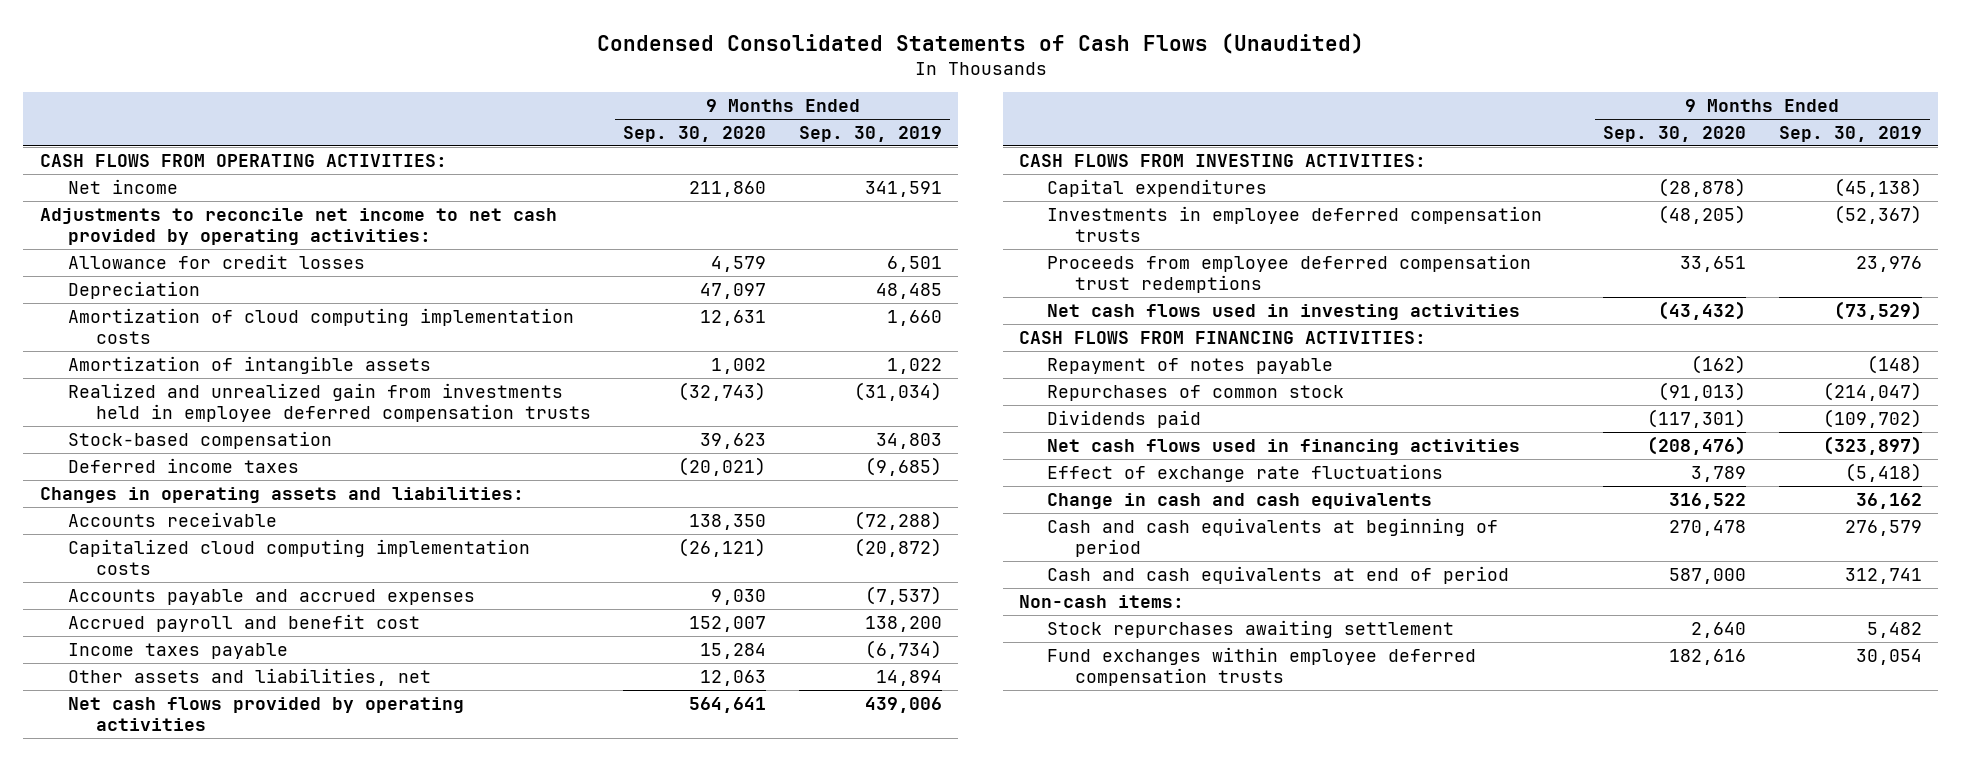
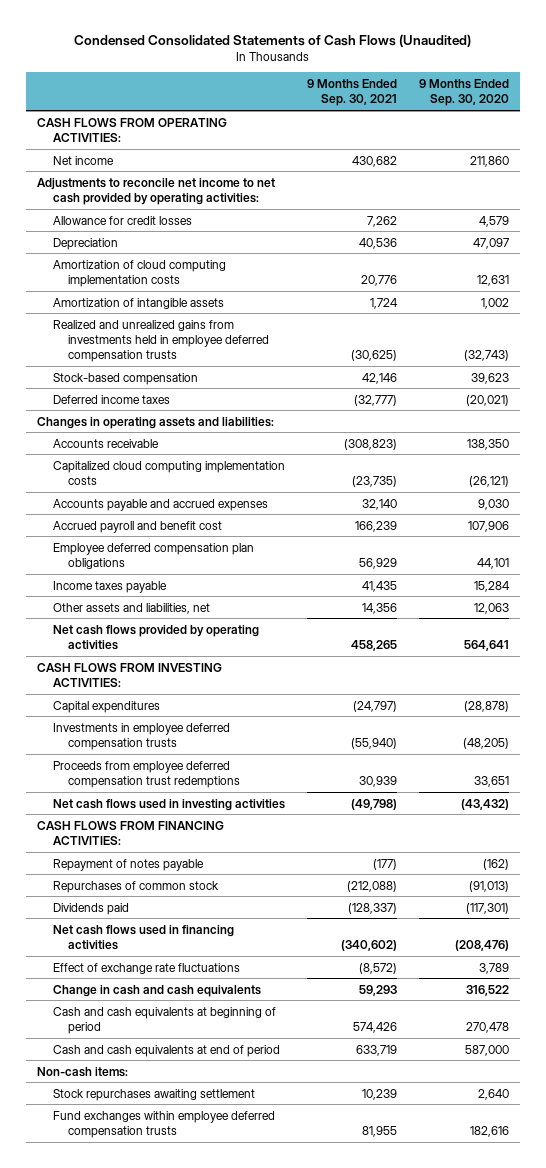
- | 9 Months Ended Sep. 30, 2020 | 9 Months Ended Sep. 30, 2019
+ | 9 Months Ended Sep. 30, 2021 | 9 Months Ended Sep. 30, 2020
- Realized and unrealized gain from investments held in employee deferred compensation trusts | (32,743) | (31,034)
+ Realized and unrealized gains from investments held in employee deferred compensation trusts | (30,625) | (32,743)
- Accrued payroll and benefit cost | 152,007 | 138,200
+ Accrued payroll and benefit cost | 166,239 | 107,906
+ Employee deferred compensation plan obligations | 56,929 | 44,101

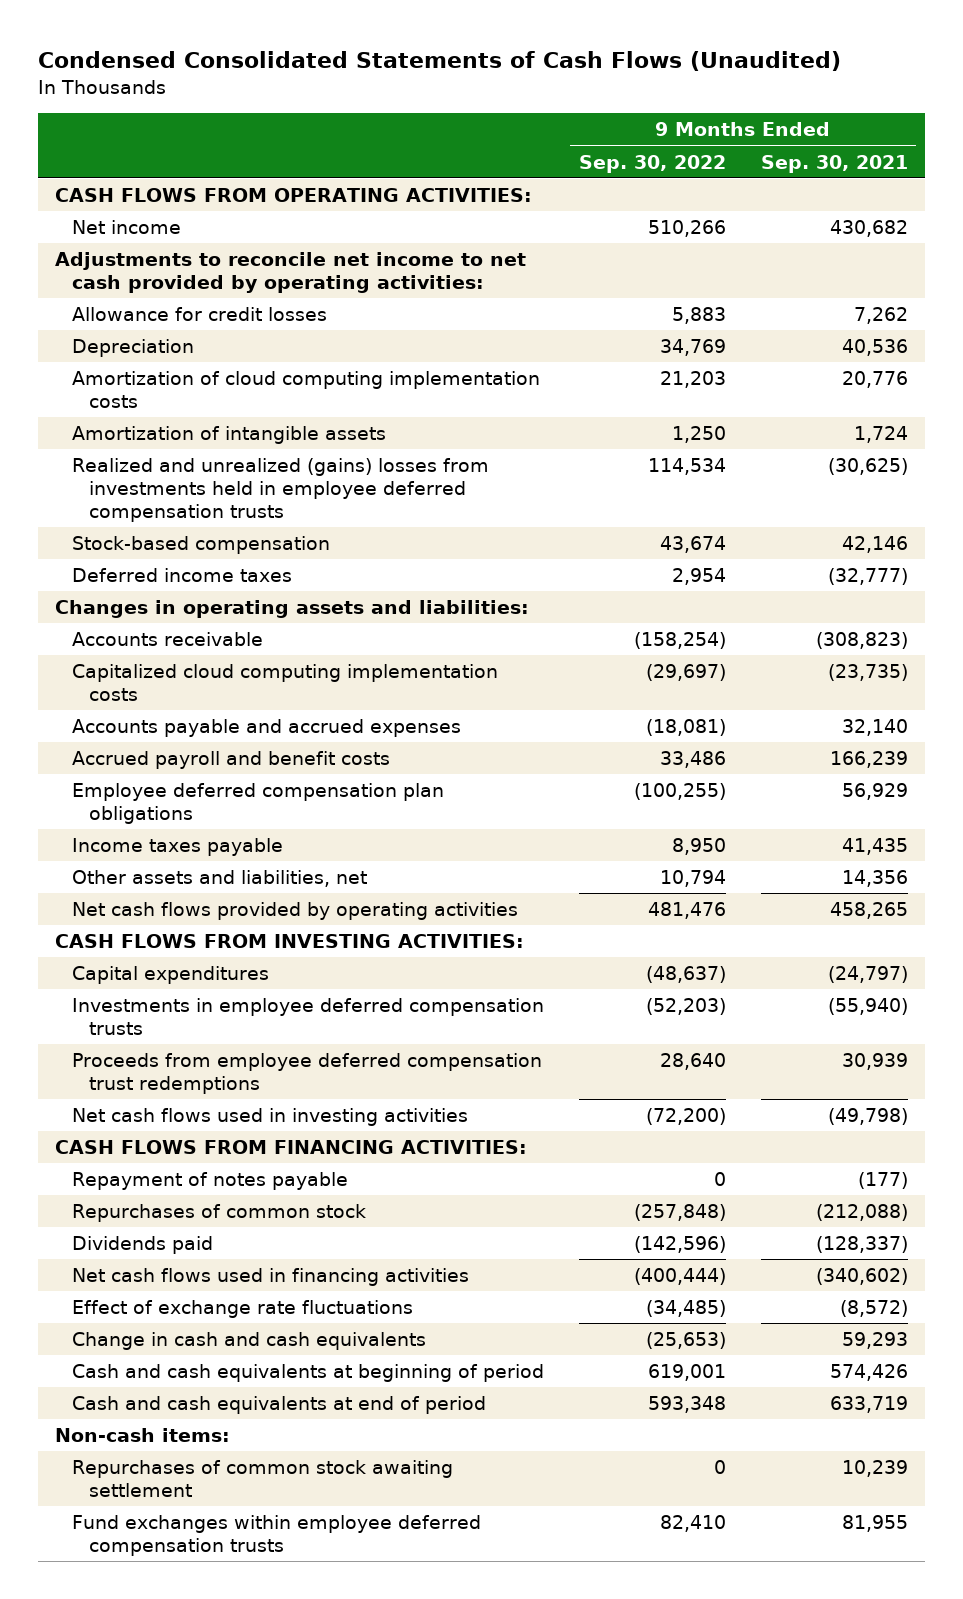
- | 9 Months Ended Sep. 30, 2021 | 9 Months Ended Sep. 30, 2020
+ | 9 Months Ended Sep. 30, 2022 | 9 Months Ended Sep. 30, 2021
- Realized and unrealized gains from investments held in employee deferred compensation trusts | (30,625) | (32,743)
+ Realized and unrealized (gains) losses from investments held in employee deferred compensation trusts | 114,534 | (30,625)
- Accrued payroll and benefit cost | 166,239 | 107,906
+ Accrued payroll and benefit costs | 33,486 | 166,239
- Stock repurchases awaiting settlement | 10,239 | 2,640
+ Repurchases of common stock awaiting settlement | 0 | 10,239

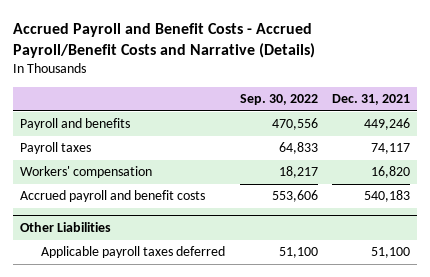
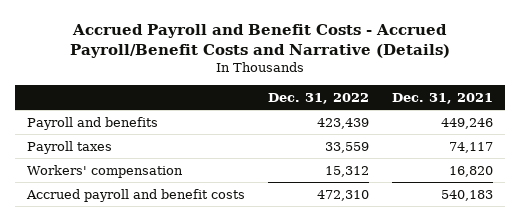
- | Sep. 30, 2022 | Dec. 31, 2021
+ | Dec. 31, 2022 | Dec. 31, 2021
- Other Liabilities
- Applicable payroll taxes deferred | 51,100 | 51,100

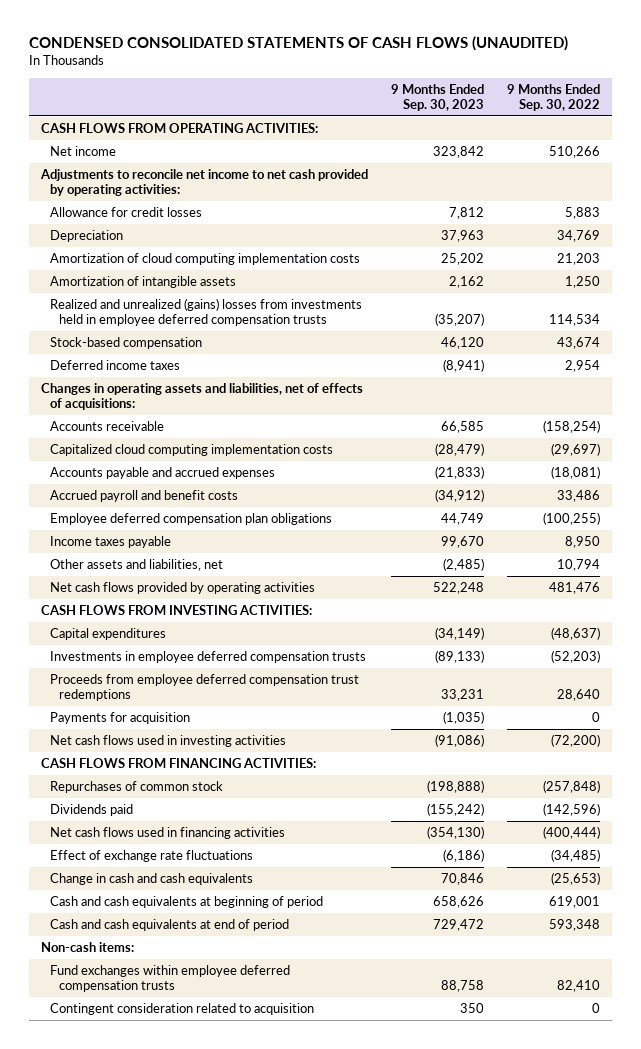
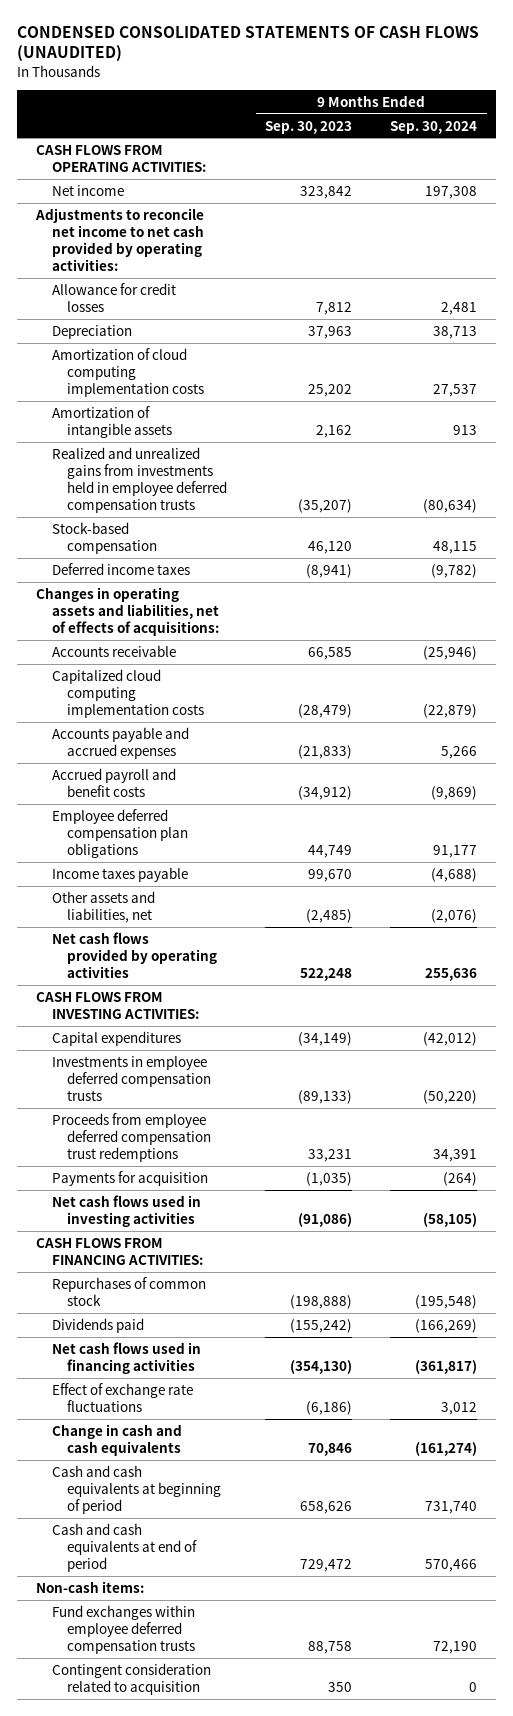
- | 9 Months Ended Sep. 30, 2023 | 9 Months Ended Sep. 30, 2022
+ | 9 Months Ended Sep. 30, 2023 | 9 Months Ended Sep. 30, 2024
- Realized and unrealized (gains) losses from investments held in employee deferred compensation trusts | (35,207) | 114,534
+ Realized and unrealized gains from investments held in employee deferred compensation trusts | (35,207) | (80,634)

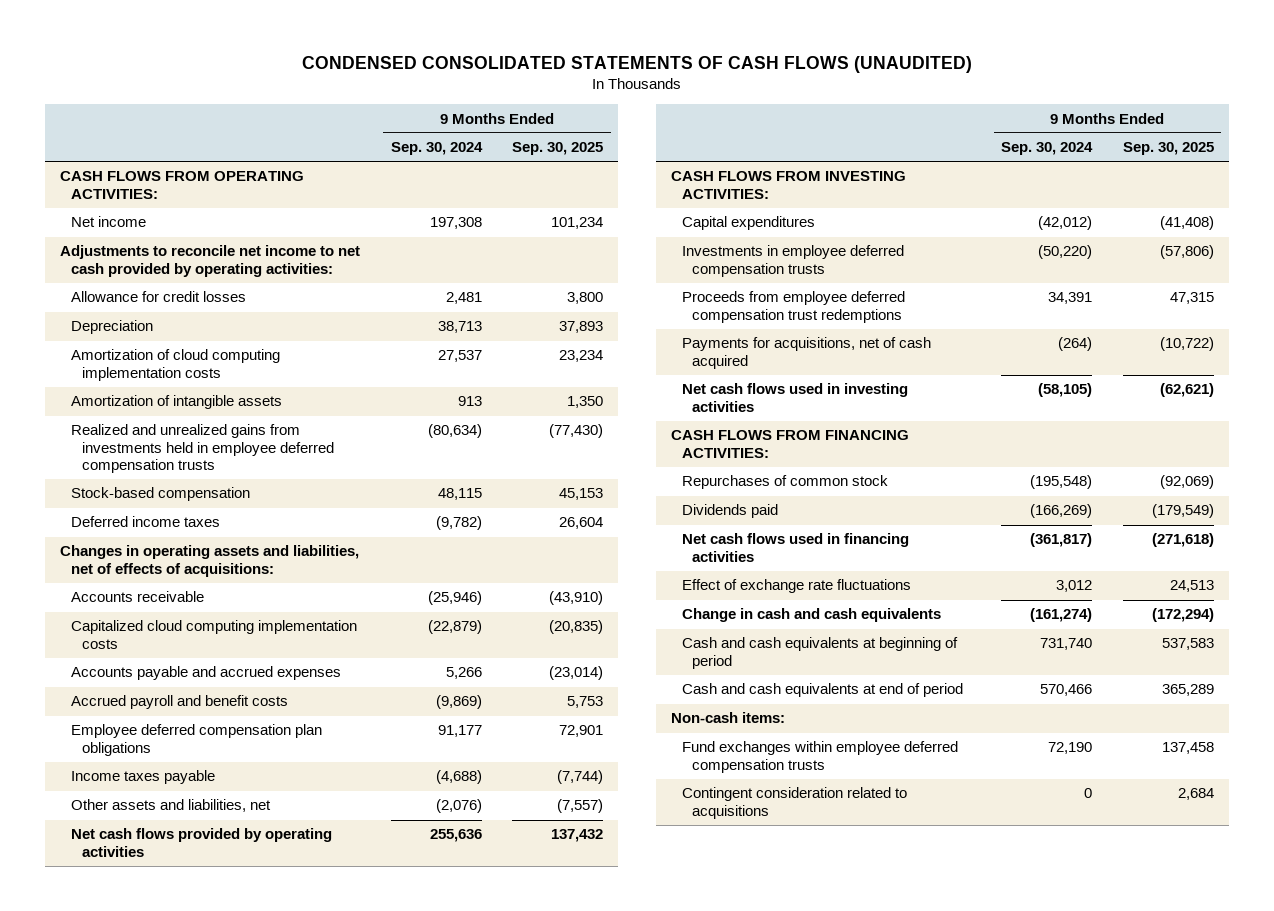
- | 9 Months Ended Sep. 30, 2023 | 9 Months Ended Sep. 30, 2024
+ | 9 Months Ended Sep. 30, 2024 | 9 Months Ended Sep. 30, 2025
- Payments for acquisition | (1,035) | (264)
+ Payments for acquisitions, net of cash acquired | (264) | (10,722)
- Contingent consideration related to acquisition | 350 | 0
+ Contingent consideration related to acquisitions | 0 | 2,684

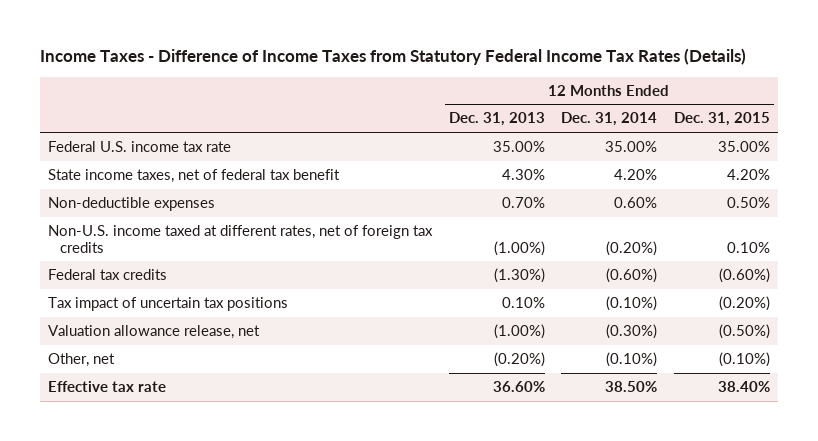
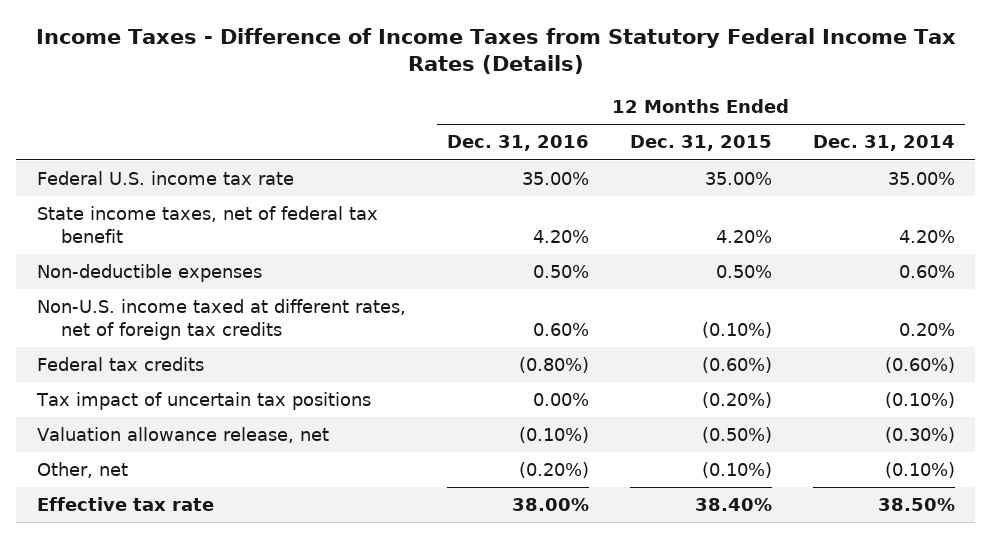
- | 12 Months Ended Dec. 31, 2013 | 12 Months Ended Dec. 31, 2014 | 12 Months Ended Dec. 31, 2015
+ | 12 Months Ended Dec. 31, 2016 | 12 Months Ended Dec. 31, 2015 | 12 Months Ended Dec. 31, 2014
- Non-U.S. income taxed at different rates, net of foreign tax credits | (1.00%) | (0.20%) | 0.10%
+ Non-U.S. income taxed at different rates, net of foreign tax credits | 0.60% | (0.10%) | 0.20%

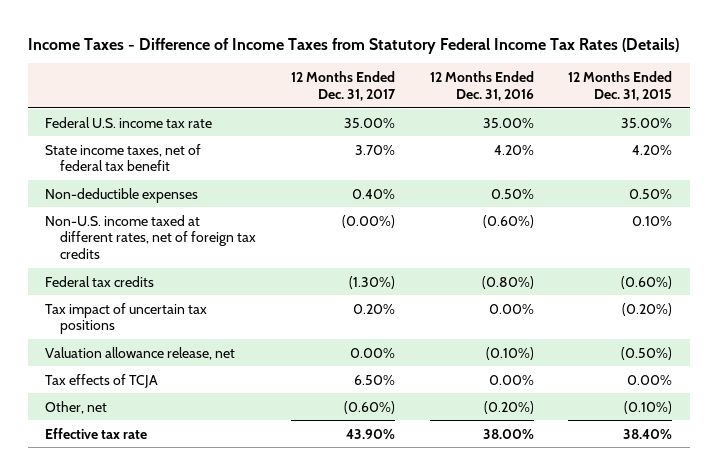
- | 12 Months Ended Dec. 31, 2016 | 12 Months Ended Dec. 31, 2015 | 12 Months Ended Dec. 31, 2014
+ | 12 Months Ended Dec. 31, 2017 | 12 Months Ended Dec. 31, 2016 | 12 Months Ended Dec. 31, 2015
- Non-U.S. income taxed at different rates, net of foreign tax credits | 0.60% | (0.10%) | 0.20%
+ Non-U.S. income taxed at different rates, net of foreign tax credits | (0.00%) | (0.60%) | 0.10%
+ Tax effects of TCJA | 6.50% | 0.00% | 0.00%

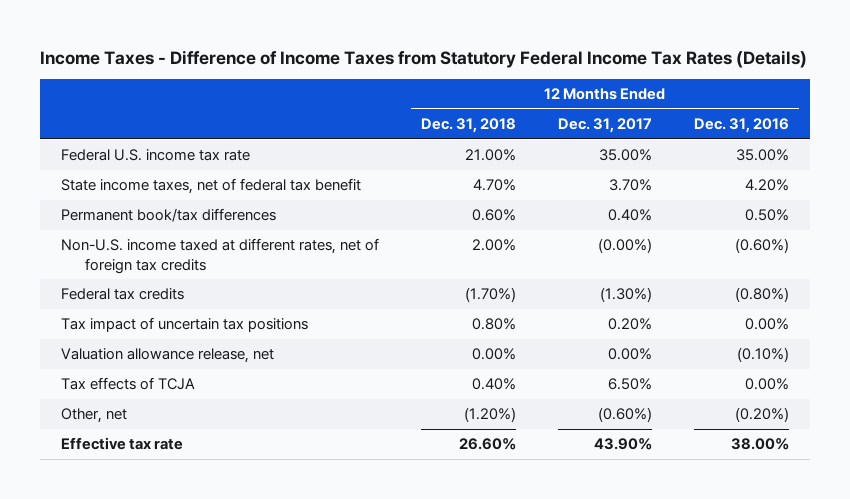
- | 12 Months Ended Dec. 31, 2017 | 12 Months Ended Dec. 31, 2016 | 12 Months Ended Dec. 31, 2015
+ | 12 Months Ended Dec. 31, 2018 | 12 Months Ended Dec. 31, 2017 | 12 Months Ended Dec. 31, 2016
- Non-deductible expenses | 0.40% | 0.50% | 0.50%
+ Permanent book/tax differences | 0.60% | 0.40% | 0.50%

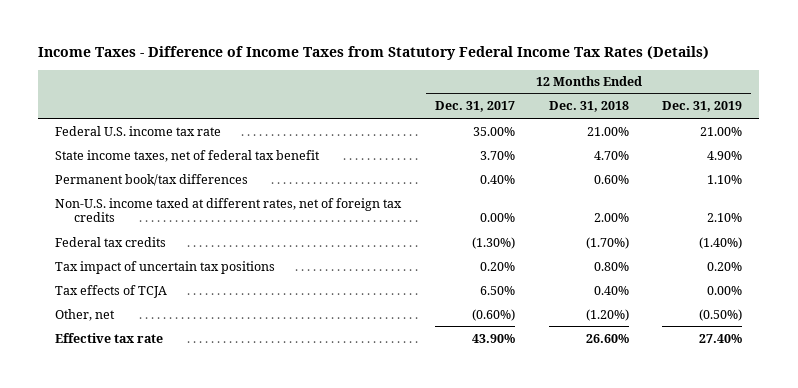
- | 12 Months Ended Dec. 31, 2018 | 12 Months Ended Dec. 31, 2017 | 12 Months Ended Dec. 31, 2016
+ | 12 Months Ended Dec. 31, 2017 | 12 Months Ended Dec. 31, 2018 | 12 Months Ended Dec. 31, 2019
- Non-U.S. income taxed at different rates, net of foreign tax credits | 2.00% | (0.00%) | (0.60%)
+ Non-U.S. income taxed at different rates, net of foreign tax credits | 0.00% | 2.00% | 2.10%
- Valuation allowance release, net | 0.00% | 0.00% | (0.10%)

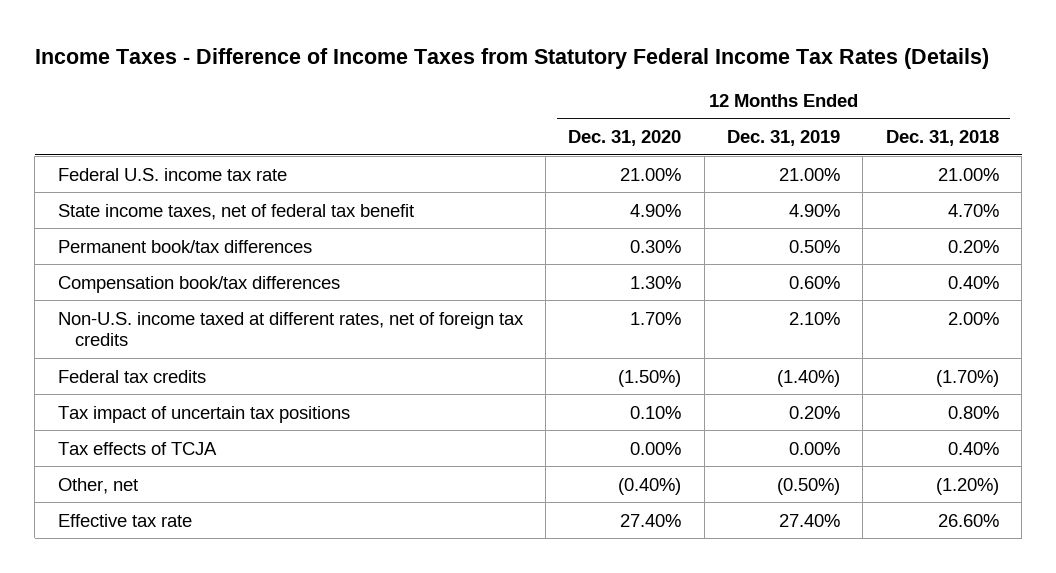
- | 12 Months Ended Dec. 31, 2017 | 12 Months Ended Dec. 31, 2018 | 12 Months Ended Dec. 31, 2019
+ | 12 Months Ended Dec. 31, 2020 | 12 Months Ended Dec. 31, 2019 | 12 Months Ended Dec. 31, 2018
- Permanent book/tax differences | 0.40% | 0.60% | 1.10%
+ Permanent book/tax differences | 0.30% | 0.50% | 0.20%
+ Compensation book/tax differences | 1.30% | 0.60% | 0.40%

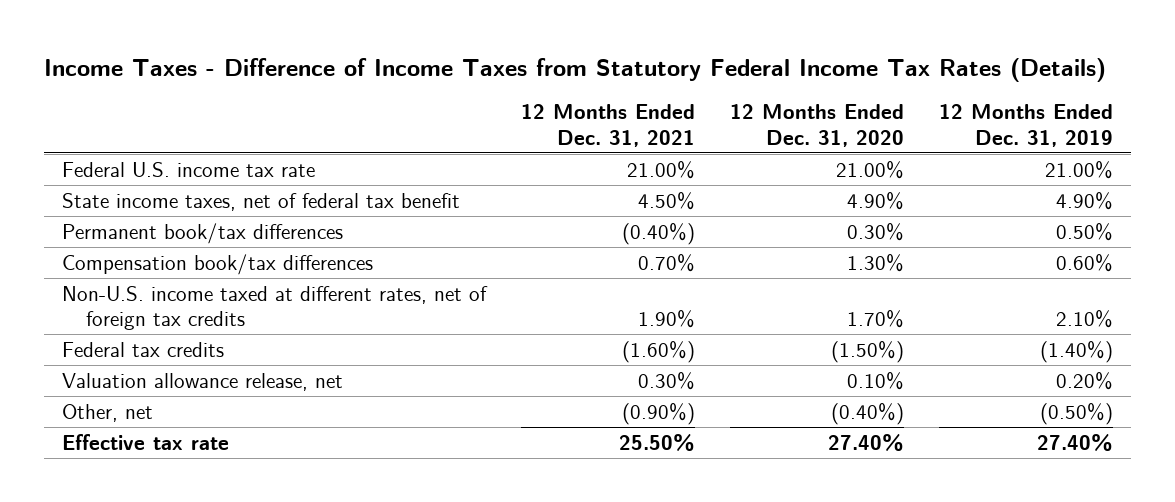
- | 12 Months Ended Dec. 31, 2020 | 12 Months Ended Dec. 31, 2019 | 12 Months Ended Dec. 31, 2018
+ | 12 Months Ended Dec. 31, 2021 | 12 Months Ended Dec. 31, 2020 | 12 Months Ended Dec. 31, 2019
- Tax impact of uncertain tax positions | 0.10% | 0.20% | 0.80%
- Tax effects of TCJA | 0.00% | 0.00% | 0.40%
+ Valuation allowance release, net | 0.30% | 0.10% | 0.20%

